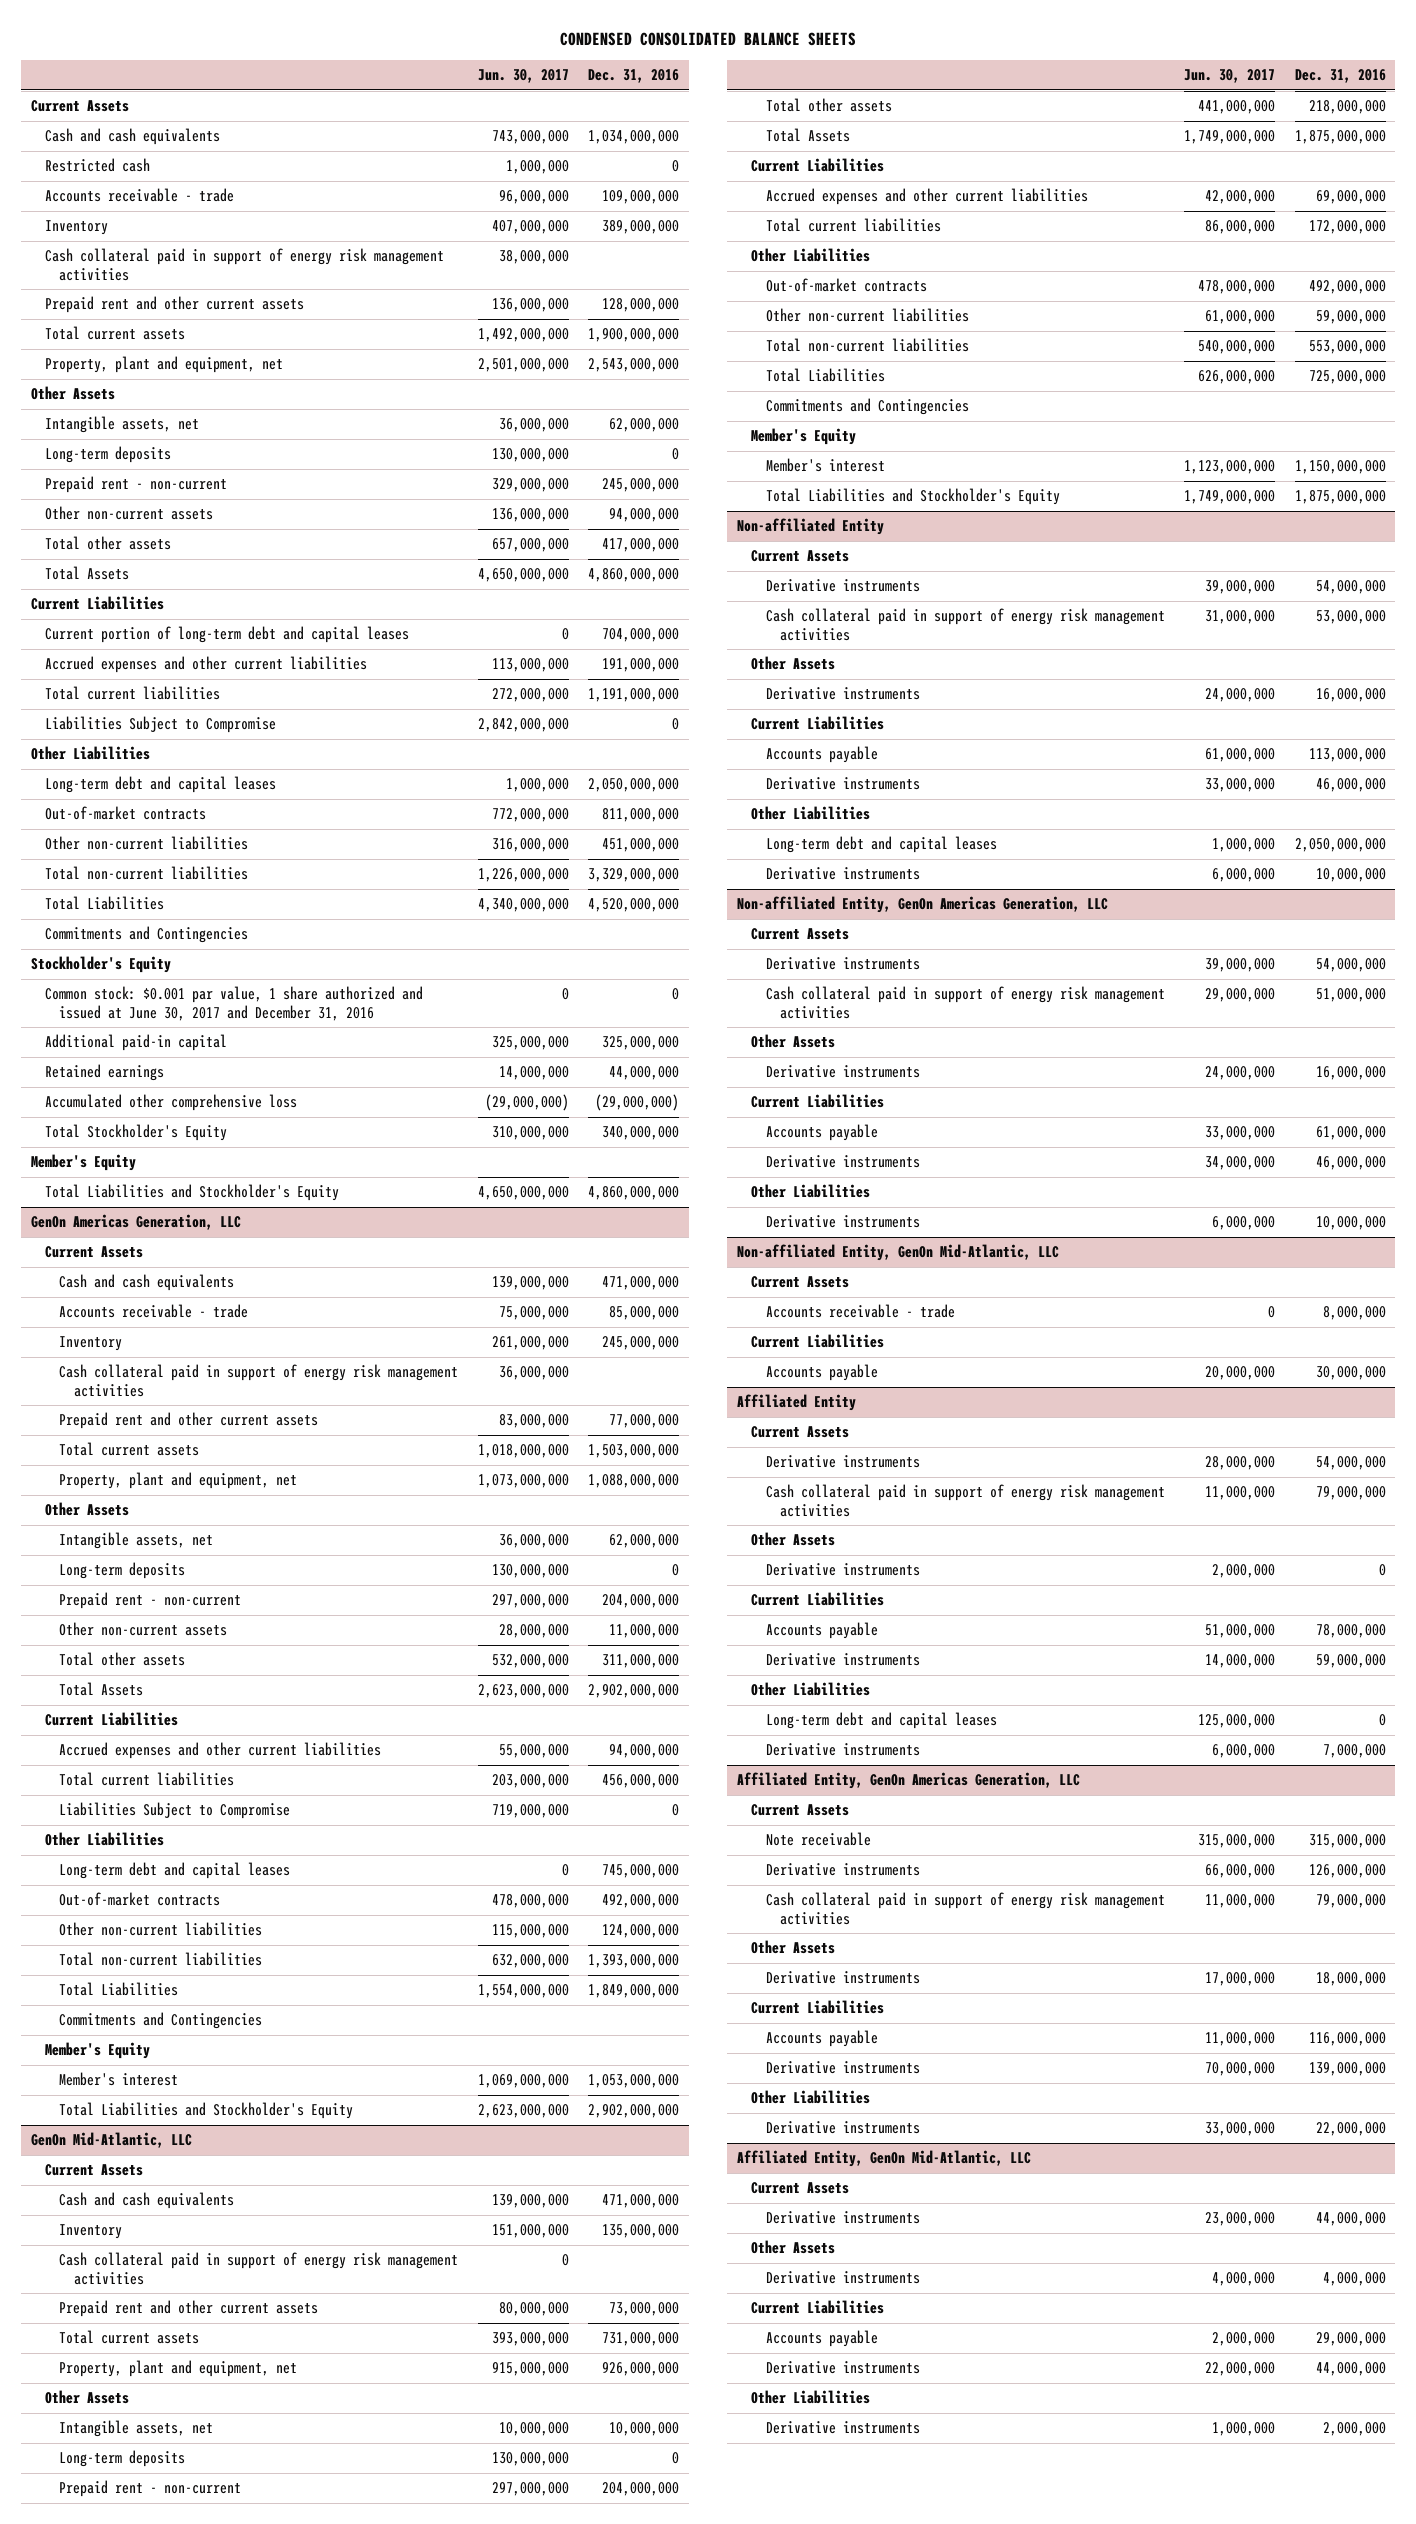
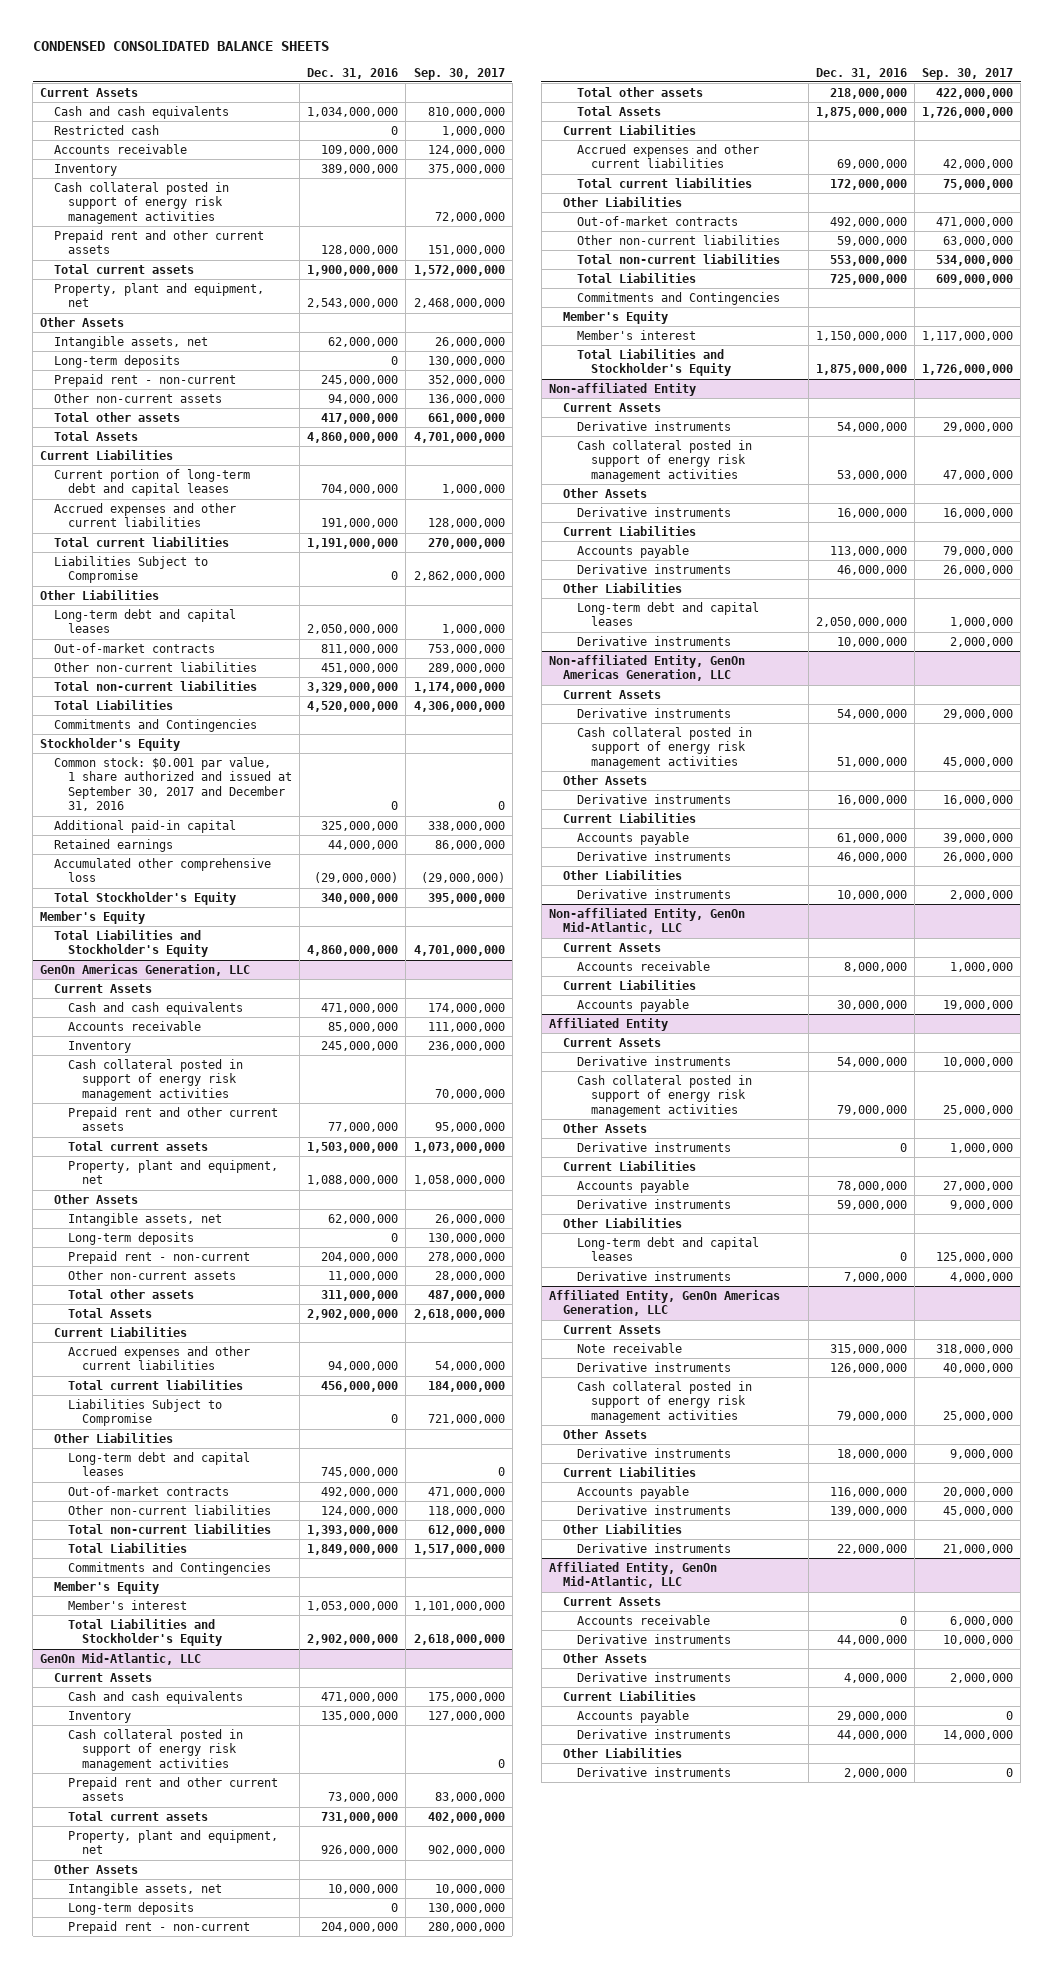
- | Jun. 30, 2017 | Dec. 31, 2016
+ | Dec. 31, 2016 | Sep. 30, 2017
- Accounts receivable - trade | 96,000,000 | 109,000,000
+ Accounts receivable | 109,000,000 | 124,000,000
- Cash collateral paid in support of energy risk management activities | 38,000,000 |
+ Cash collateral posted in support of energy risk management activities | | 72,000,000
- Common stock: $0.001 par value, 1 share authorized and issued at June 30, 2017 and December 31, 2016 | 0 | 0
+ Common stock: $0.001 par value, 1 share authorized and issued at September 30, 2017 and December 31, 2016 | 0 | 0
@ GenOn Americas Generation, LLC
- Accounts receivable - trade | 75,000,000 | 85,000,000
+ Accounts receivable | 85,000,000 | 111,000,000
- Cash collateral paid in support of energy risk management activities | 36,000,000 |
+ Cash collateral posted in support of energy risk management activities | | 70,000,000
@ GenOn Mid-Atlantic, LLC
- Cash collateral paid in support of energy risk management activities | 0 |
+ Cash collateral posted in support of energy risk management activities | | 0
@ Non-affiliated Entity
- Cash collateral paid in support of energy risk management activities | 31,000,000 | 53,000,000
+ Cash collateral posted in support of energy risk management activities | 53,000,000 | 47,000,000
@ Non-affiliated Entity, GenOn Americas Generation, LLC
- Cash collateral paid in support of energy risk management activities | 29,000,000 | 51,000,000
+ Cash collateral posted in support of energy risk management activities | 51,000,000 | 45,000,000
@ Non-affiliated Entity, GenOn Mid-Atlantic, LLC
- Accounts receivable - trade | 0 | 8,000,000
+ Accounts receivable | 8,000,000 | 1,000,000
@ Affiliated Entity
- Cash collateral paid in support of energy risk management activities | 11,000,000 | 79,000,000
+ Cash collateral posted in support of energy risk management activities | 79,000,000 | 25,000,000
@ Affiliated Entity, GenOn Americas Generation, LLC
- Cash collateral paid in support of energy risk management activities | 11,000,000 | 79,000,000
+ Cash collateral posted in support of energy risk management activities | 79,000,000 | 25,000,000
@ Affiliated Entity, GenOn Mid-Atlantic, LLC
+ Accounts receivable | 0 | 6,000,000

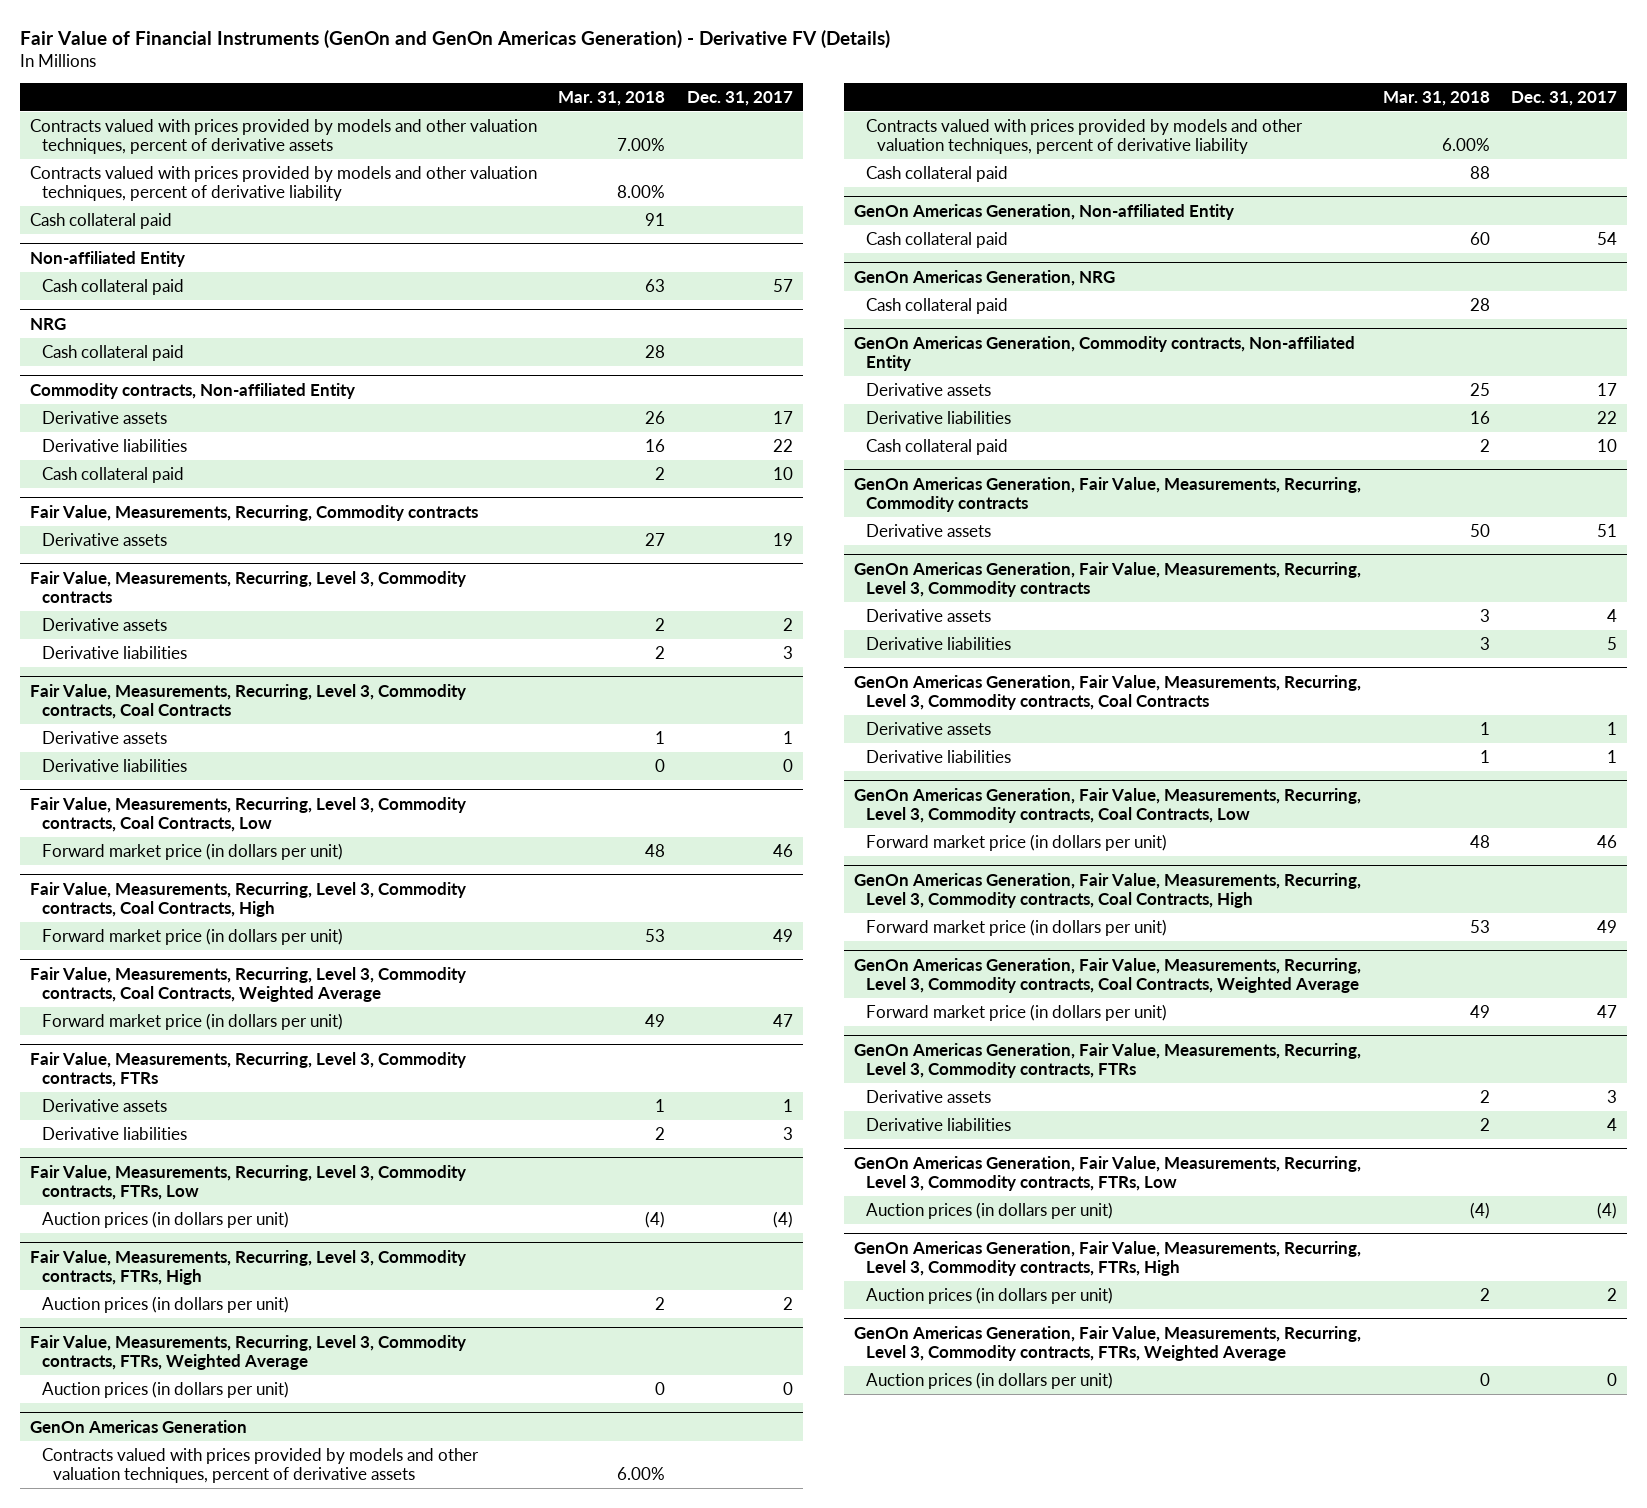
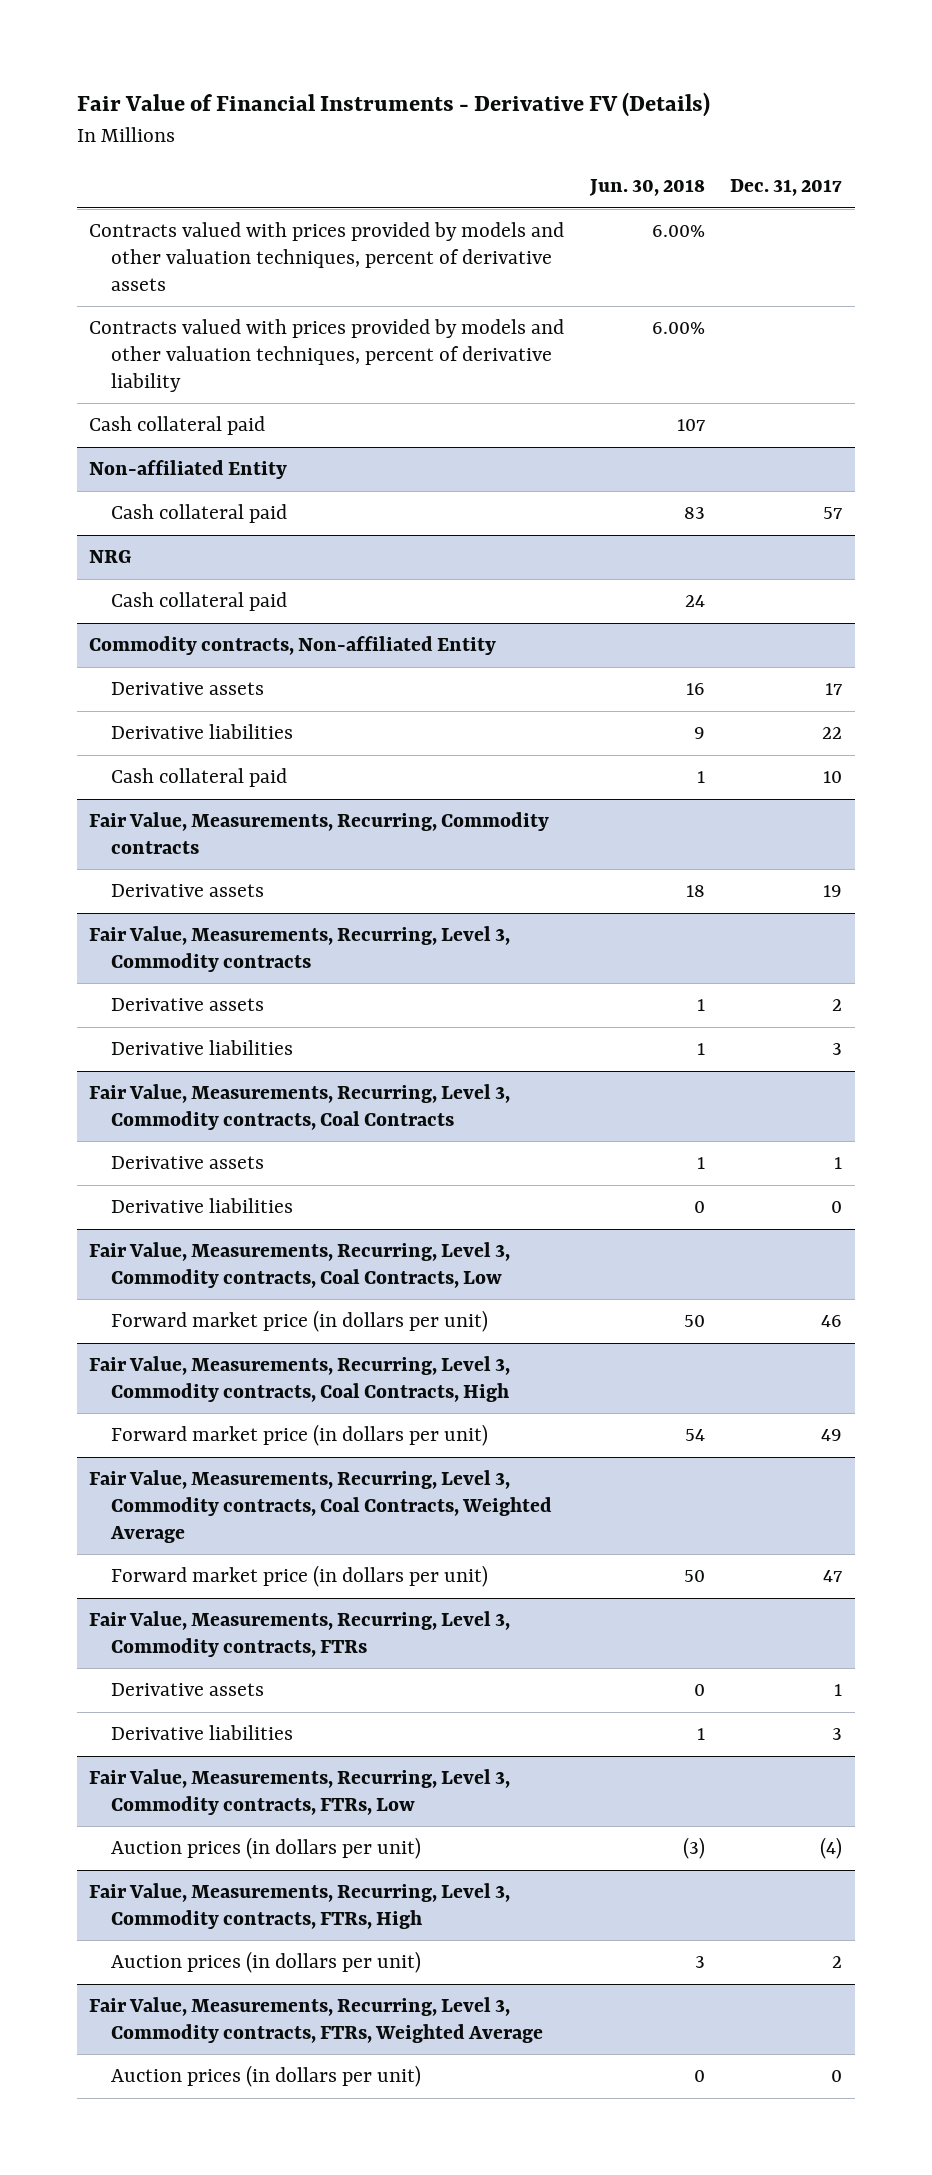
- Fair Value of Financial Instruments (GenOn and GenOn Americas Generation) - Derivative FV (Details)
+ Fair Value of Financial Instruments - Derivative FV (Details)
- | Mar. 31, 2018 | Dec. 31, 2017
+ | Jun. 30, 2018 | Dec. 31, 2017
- GenOn Americas Generation
- Contracts valued with prices provided by models and other valuation techniques, percent of derivative assets | 6.00% |
- Contracts valued with prices provided by models and other valuation techniques, percent of derivative liability | 6.00% |
- Cash collateral paid | 88 |
- GenOn Americas Generation, Non-affiliated Entity
- Cash collateral paid | 60 | 54
- GenOn Americas Generation, NRG
- Cash collateral paid | 28 |
- GenOn Americas Generation, Commodity contracts, Non-affiliated Entity
- Derivative assets | 25 | 17
- Derivative liabilities | 16 | 22
- Cash collateral paid | 2 | 10
- GenOn Americas Generation, Fair Value, Measurements, Recurring, Commodity contracts
- Derivative assets | 50 | 51
- GenOn Americas Generation, Fair Value, Measurements, Recurring, Level 3, Commodity contracts
- Derivative assets | 3 | 4
- Derivative liabilities | 3 | 5
- GenOn Americas Generation, Fair Value, Measurements, Recurring, Level 3, Commodity contracts, Coal Contracts
- Derivative assets | 1 | 1
- Derivative liabilities | 1 | 1
- GenOn Americas Generation, Fair Value, Measurements, Recurring, Level 3, Commodity contracts, Coal Contracts, Low
- Forward market price (in dollars per unit) | 48 | 46
- GenOn Americas Generation, Fair Value, Measurements, Recurring, Level 3, Commodity contracts, Coal Contracts, High
- Forward market price (in dollars per unit) | 53 | 49
- GenOn Americas Generation, Fair Value, Measurements, Recurring, Level 3, Commodity contracts, Coal Contracts, Weighted Average
- Forward market price (in dollars per unit) | 49 | 47
- GenOn Americas Generation, Fair Value, Measurements, Recurring, Level 3, Commodity contracts, FTRs
- Derivative assets | 2 | 3
- Derivative liabilities | 2 | 4
- GenOn Americas Generation, Fair Value, Measurements, Recurring, Level 3, Commodity contracts, FTRs, Low
- Auction prices (in dollars per unit) | (4) | (4)
- GenOn Americas Generation, Fair Value, Measurements, Recurring, Level 3, Commodity contracts, FTRs, High
- Auction prices (in dollars per unit) | 2 | 2
- GenOn Americas Generation, Fair Value, Measurements, Recurring, Level 3, Commodity contracts, FTRs, Weighted Average
- Auction prices (in dollars per unit) | 0 | 0

